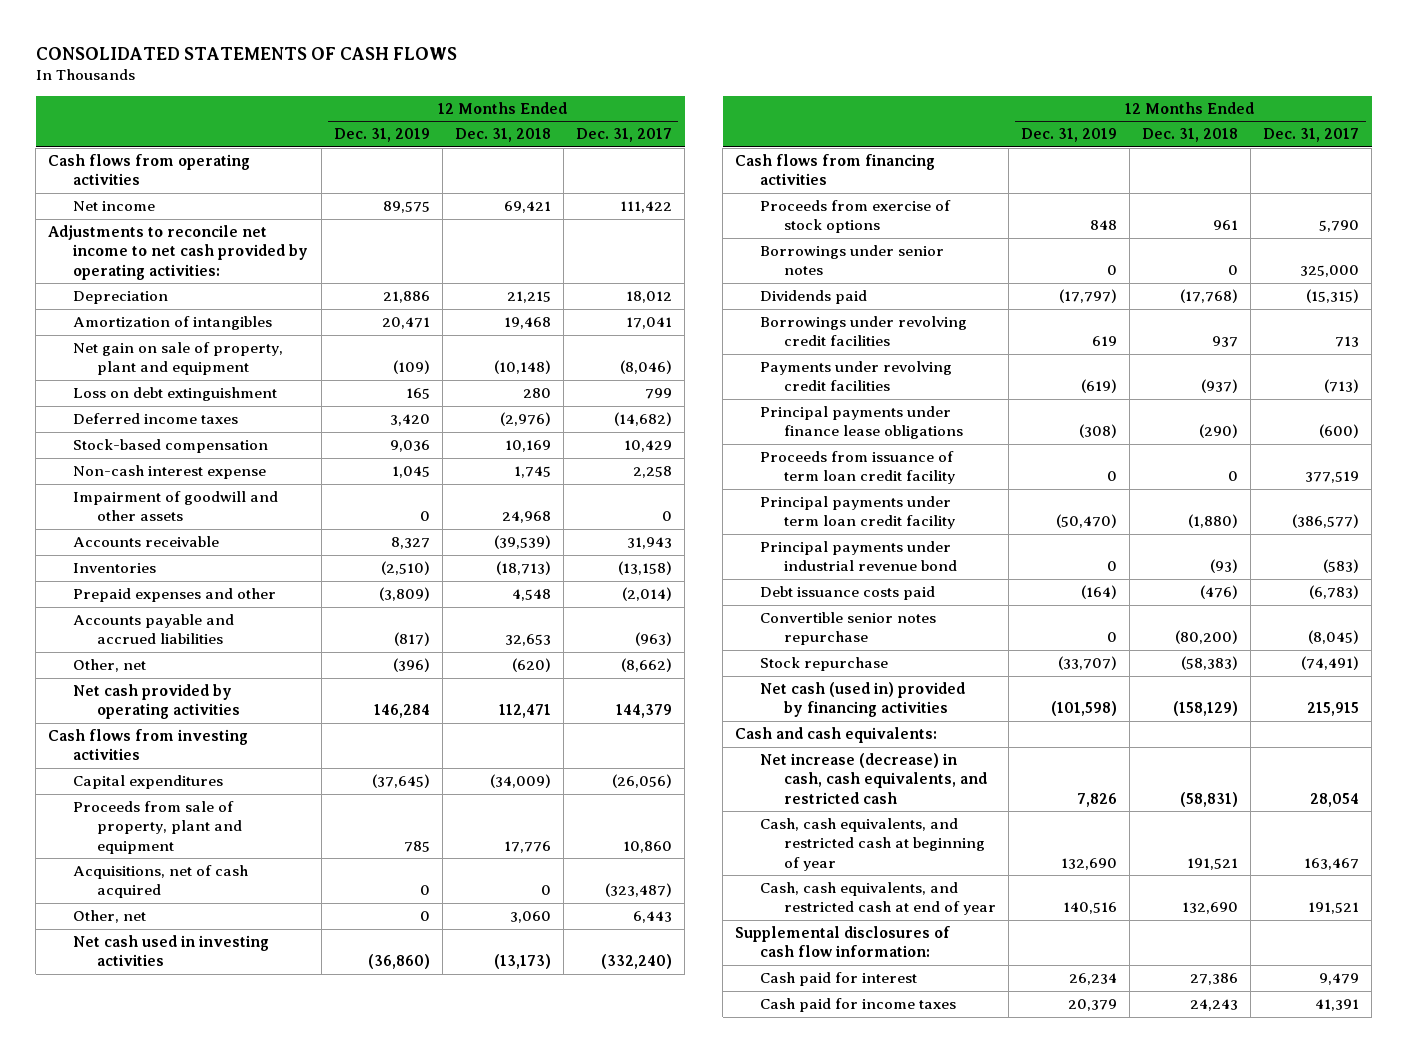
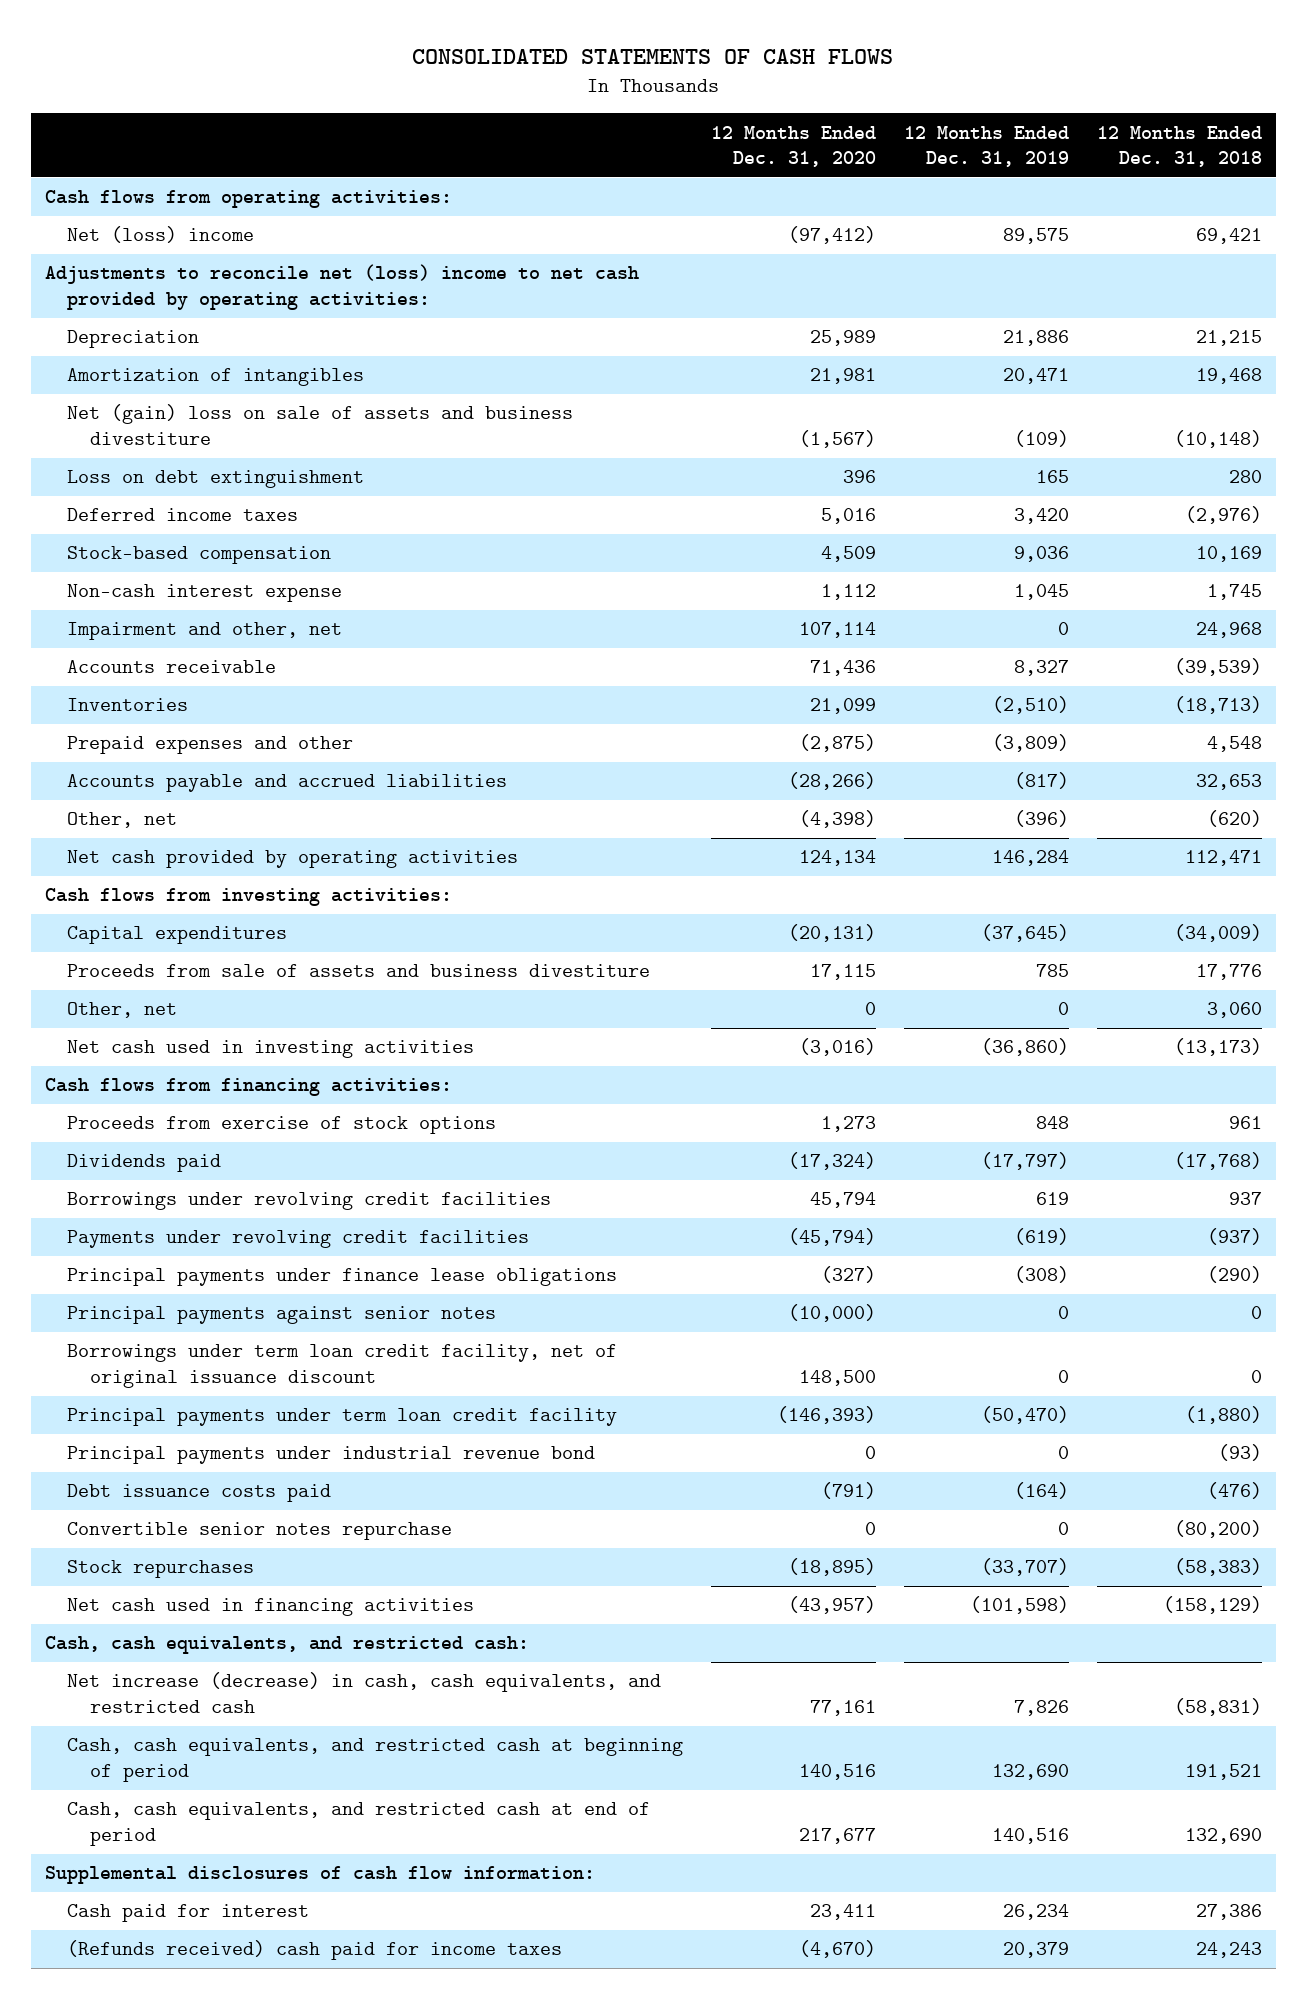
- | 12 Months Ended Dec. 31, 2019 | 12 Months Ended Dec. 31, 2018 | 12 Months Ended Dec. 31, 2017
+ | 12 Months Ended Dec. 31, 2020 | 12 Months Ended Dec. 31, 2019 | 12 Months Ended Dec. 31, 2018
- Cash flows from operating activities
- Net income | 89,575 | 69,421 | 111,422
- Adjustments to reconcile net income to net cash provided by operating activities:
+ Cash flows from operating activities:
+ Net (loss) income | (97,412) | 89,575 | 69,421
+ Adjustments to reconcile net (loss) income to net cash provided by operating activities:
- Net gain on sale of property, plant and equipment | (109) | (10,148) | (8,046)
+ Net (gain) loss on sale of assets and business divestiture | (1,567) | (109) | (10,148)
- Impairment of goodwill and other assets | 0 | 24,968 | 0
+ Impairment and other, net | 107,114 | 0 | 24,968
- Cash flows from investing activities
+ Cash flows from investing activities:
- Proceeds from sale of property, plant and equipment | 785 | 17,776 | 10,860
- Acquisitions, net of cash acquired | 0 | 0 | (323,487)
+ Proceeds from sale of assets and business divestiture | 17,115 | 785 | 17,776
- Cash flows from financing activities
+ Cash flows from financing activities:
- Borrowings under senior notes | 0 | 0 | 325,000
- Proceeds from issuance of term loan credit facility | 0 | 0 | 377,519
+ Principal payments against senior notes | (10,000) | 0 | 0
+ Borrowings under term loan credit facility, net of original issuance discount | 148,500 | 0 | 0
- Stock repurchase | (33,707) | (58,383) | (74,491)
- Net cash (used in) provided by financing activities | (101,598) | (158,129) | 215,915
- Cash and cash equivalents:
+ Stock repurchases | (18,895) | (33,707) | (58,383)
+ Net cash used in financing activities | (43,957) | (101,598) | (158,129)
+ Cash, cash equivalents, and restricted cash:
- Cash, cash equivalents, and restricted cash at beginning of year | 132,690 | 191,521 | 163,467
- Cash, cash equivalents, and restricted cash at end of year | 140,516 | 132,690 | 191,521
+ Cash, cash equivalents, and restricted cash at beginning of period | 140,516 | 132,690 | 191,521
+ Cash, cash equivalents, and restricted cash at end of period | 217,677 | 140,516 | 132,690
- Cash paid for income taxes | 20,379 | 24,243 | 41,391
+ (Refunds received) cash paid for income taxes | (4,670) | 20,379 | 24,243

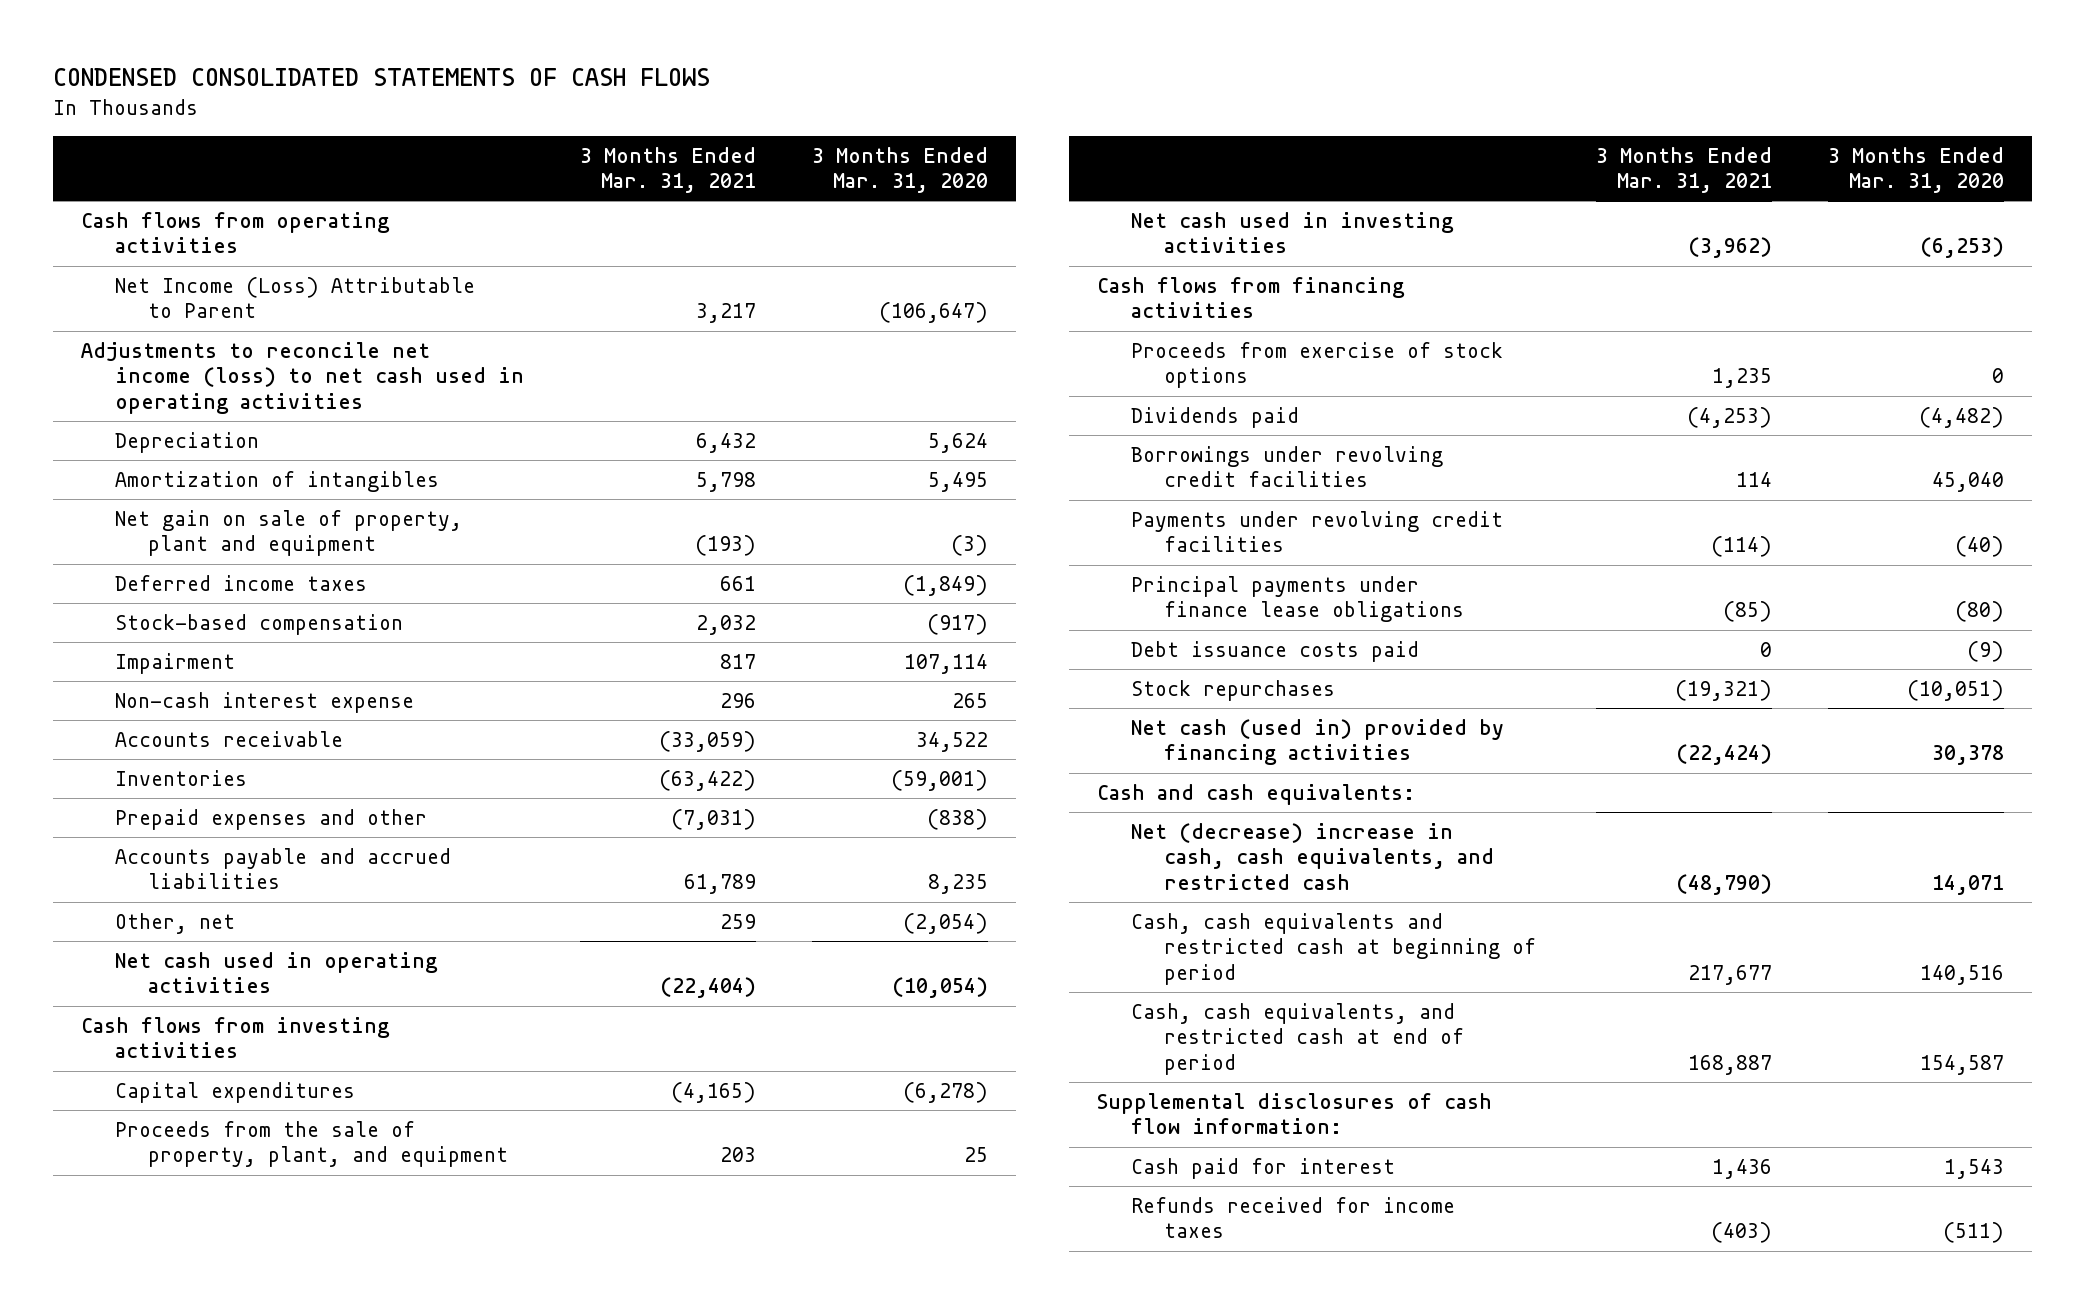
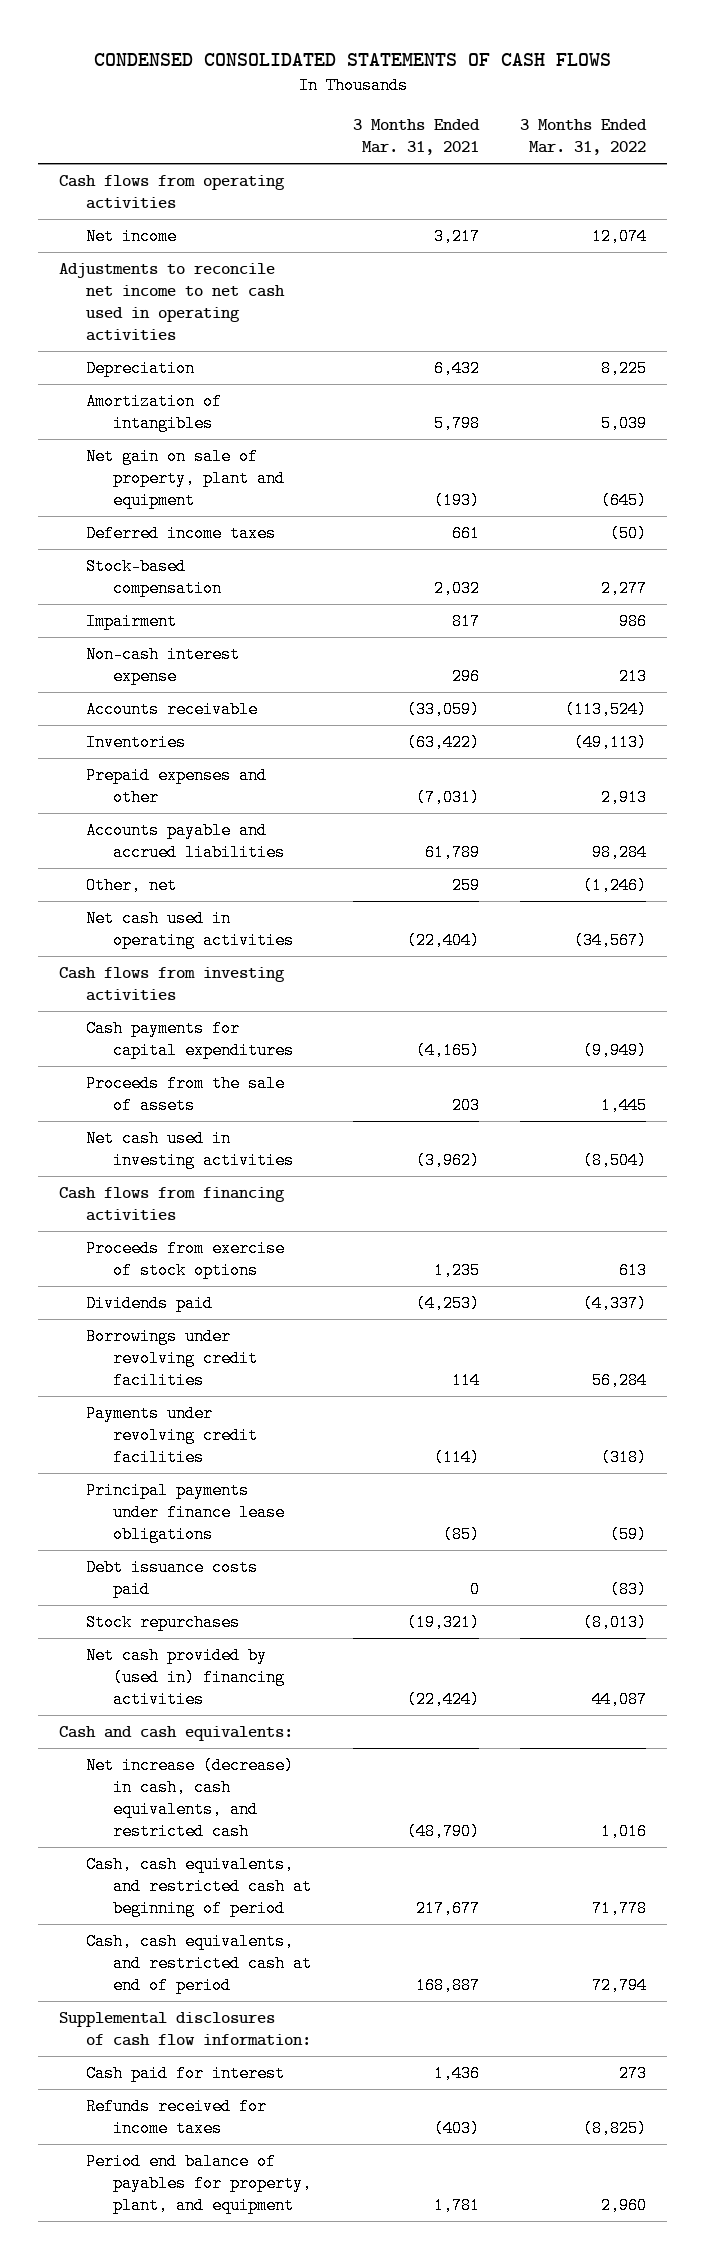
- | 3 Months Ended Mar. 31, 2021 | 3 Months Ended Mar. 31, 2020
+ | 3 Months Ended Mar. 31, 2021 | 3 Months Ended Mar. 31, 2022
- Net Income (Loss) Attributable to Parent | 3,217 | (106,647)
- Adjustments to reconcile net income (loss) to net cash used in operating activities
+ Net income | 3,217 | 12,074
+ Adjustments to reconcile net income to net cash used in operating activities
- Capital expenditures | (4,165) | (6,278)
- Proceeds from the sale of property, plant, and equipment | 203 | 25
+ Cash payments for capital expenditures | (4,165) | (9,949)
+ Proceeds from the sale of assets | 203 | 1,445
- Net cash (used in) provided by financing activities | (22,424) | 30,378
+ Net cash provided by (used in) financing activities | (22,424) | 44,087
- Net (decrease) increase in cash, cash equivalents, and restricted cash | (48,790) | 14,071
- Cash, cash equivalents and restricted cash at beginning of period | 217,677 | 140,516
+ Net increase (decrease) in cash, cash equivalents, and restricted cash | (48,790) | 1,016
+ Cash, cash equivalents, and restricted cash at beginning of period | 217,677 | 71,778
+ Period end balance of payables for property, plant, and equipment | 1,781 | 2,960

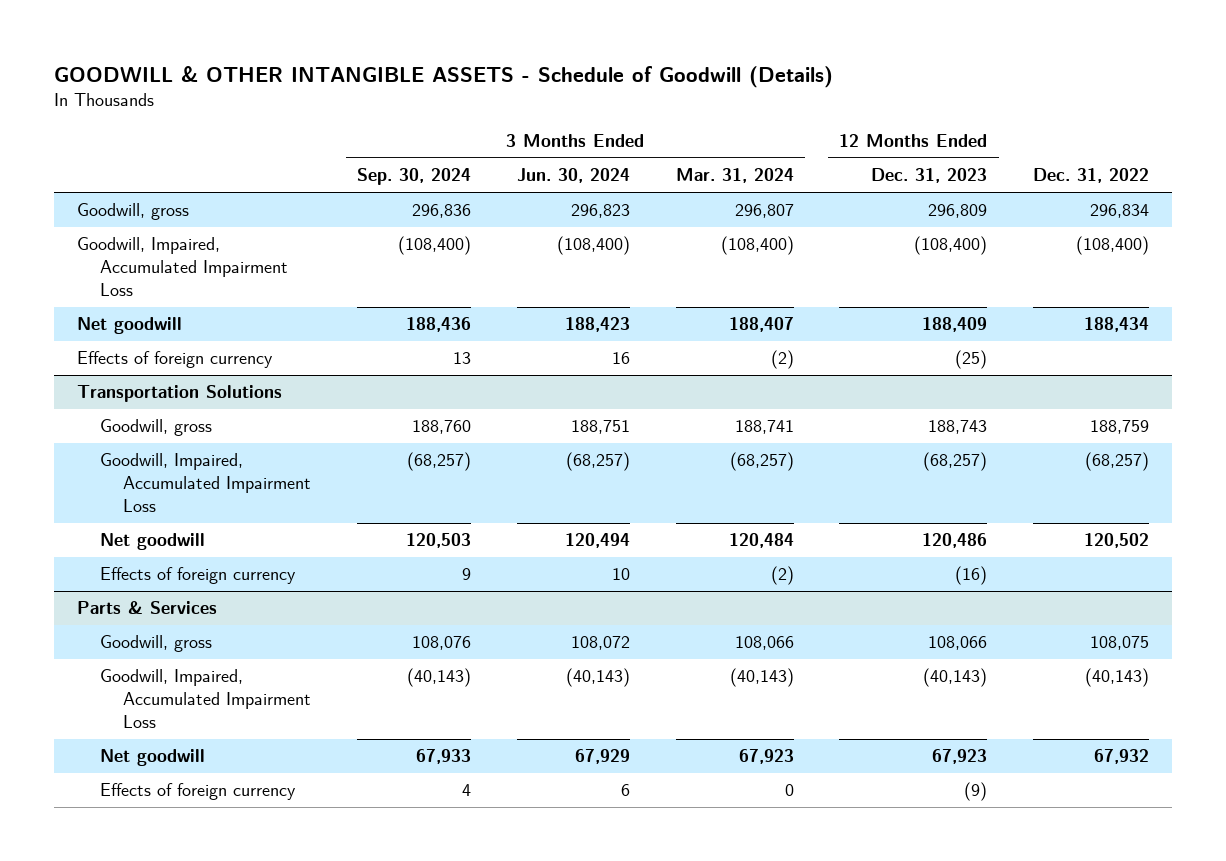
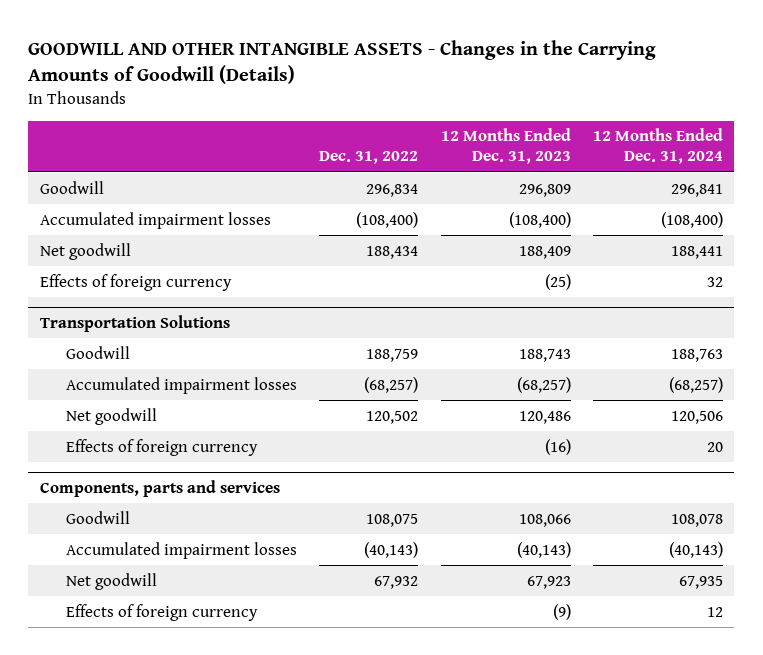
- GOODWILL & OTHER INTANGIBLE ASSETS - Schedule of Goodwill (Details)
+ GOODWILL AND OTHER INTANGIBLE ASSETS - Changes in the Carrying Amounts of Goodwill (Details)
- | 3 Months Ended Sep. 30, 2024 | 3 Months Ended Jun. 30, 2024 | 3 Months Ended Mar. 31, 2024 | 12 Months Ended Dec. 31, 2023 | Dec. 31, 2022
+ | Dec. 31, 2022 | 12 Months Ended Dec. 31, 2023 | 12 Months Ended Dec. 31, 2024
- Goodwill, gross | 296,836 | 296,823 | 296,807 | 296,809 | 296,834
- Goodwill, Impaired, Accumulated Impairment Loss | (108,400) | (108,400) | (108,400) | (108,400) | (108,400)
+ Goodwill | 296,834 | 296,809 | 296,841
+ Accumulated impairment losses | (108,400) | (108,400) | (108,400)
@ Transportation Solutions
- Goodwill, gross | 188,760 | 188,751 | 188,741 | 188,743 | 188,759
- Goodwill, Impaired, Accumulated Impairment Loss | (68,257) | (68,257) | (68,257) | (68,257) | (68,257)
+ Goodwill | 188,759 | 188,743 | 188,763
+ Accumulated impairment losses | (68,257) | (68,257) | (68,257)
- Parts & Services
- Goodwill, gross | 108,076 | 108,072 | 108,066 | 108,066 | 108,075
- Goodwill, Impaired, Accumulated Impairment Loss | (40,143) | (40,143) | (40,143) | (40,143) | (40,143)
+ Components, parts and services
+ Goodwill | 108,075 | 108,066 | 108,078
+ Accumulated impairment losses | (40,143) | (40,143) | (40,143)

